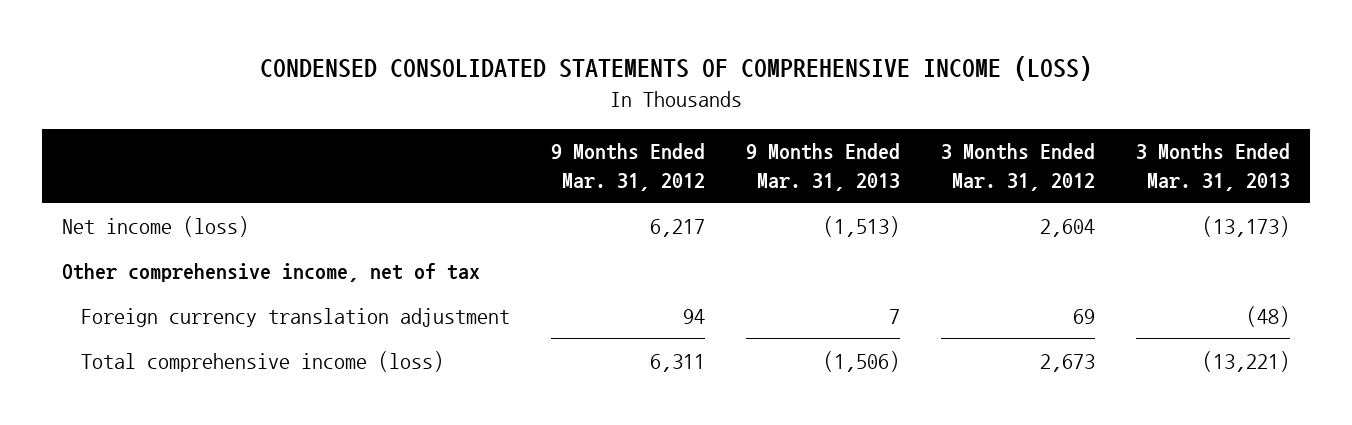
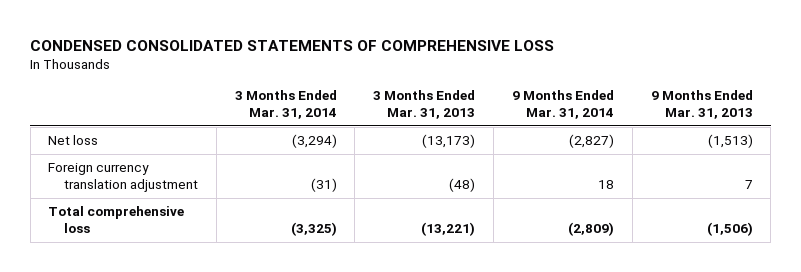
- CONDENSED CONSOLIDATED STATEMENTS OF COMPREHENSIVE INCOME (LOSS)
+ CONDENSED CONSOLIDATED STATEMENTS OF COMPREHENSIVE LOSS
- | 9 Months Ended Mar. 31, 2012 | 9 Months Ended Mar. 31, 2013 | 3 Months Ended Mar. 31, 2012 | 3 Months Ended Mar. 31, 2013
+ | 3 Months Ended Mar. 31, 2014 | 3 Months Ended Mar. 31, 2013 | 9 Months Ended Mar. 31, 2014 | 9 Months Ended Mar. 31, 2013
- Net income (loss) | 6,217 | (1,513) | 2,604 | (13,173)
- Other comprehensive income, net of tax
+ Net loss | (3,294) | (13,173) | (2,827) | (1,513)
- Total comprehensive income (loss) | 6,311 | (1,506) | 2,673 | (13,221)
+ Total comprehensive loss | (3,325) | (13,221) | (2,809) | (1,506)

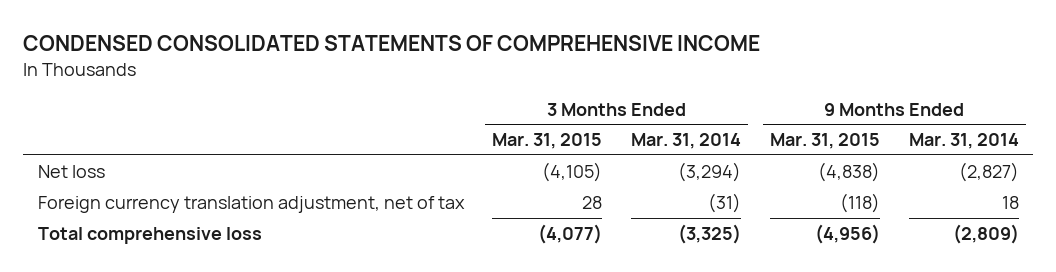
- CONDENSED CONSOLIDATED STATEMENTS OF COMPREHENSIVE LOSS
+ CONDENSED CONSOLIDATED STATEMENTS OF COMPREHENSIVE INCOME
- | 3 Months Ended Mar. 31, 2014 | 3 Months Ended Mar. 31, 2013 | 9 Months Ended Mar. 31, 2014 | 9 Months Ended Mar. 31, 2013
+ | 3 Months Ended Mar. 31, 2015 | 3 Months Ended Mar. 31, 2014 | 9 Months Ended Mar. 31, 2015 | 9 Months Ended Mar. 31, 2014
- Foreign currency translation adjustment | (31) | (48) | 18 | 7
+ Foreign currency translation adjustment, net of tax | 28 | (31) | (118) | 18

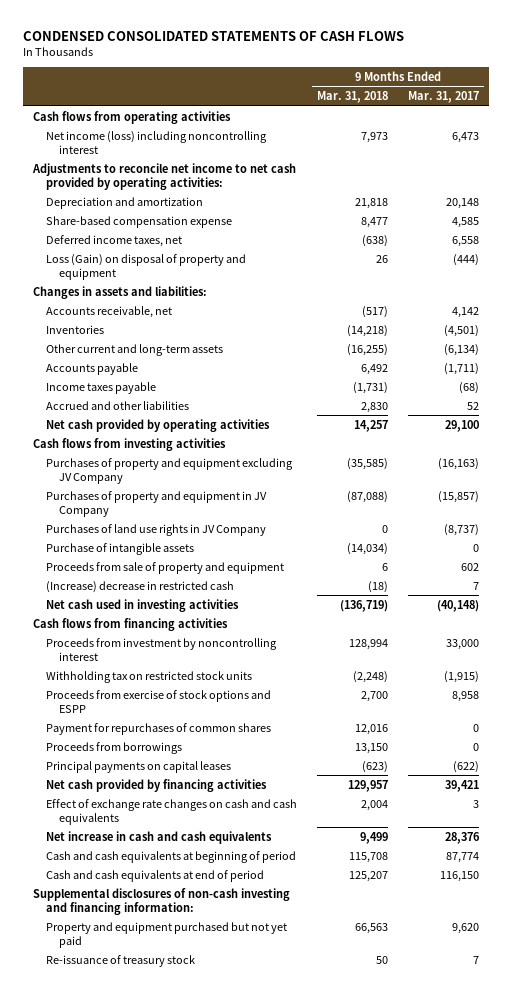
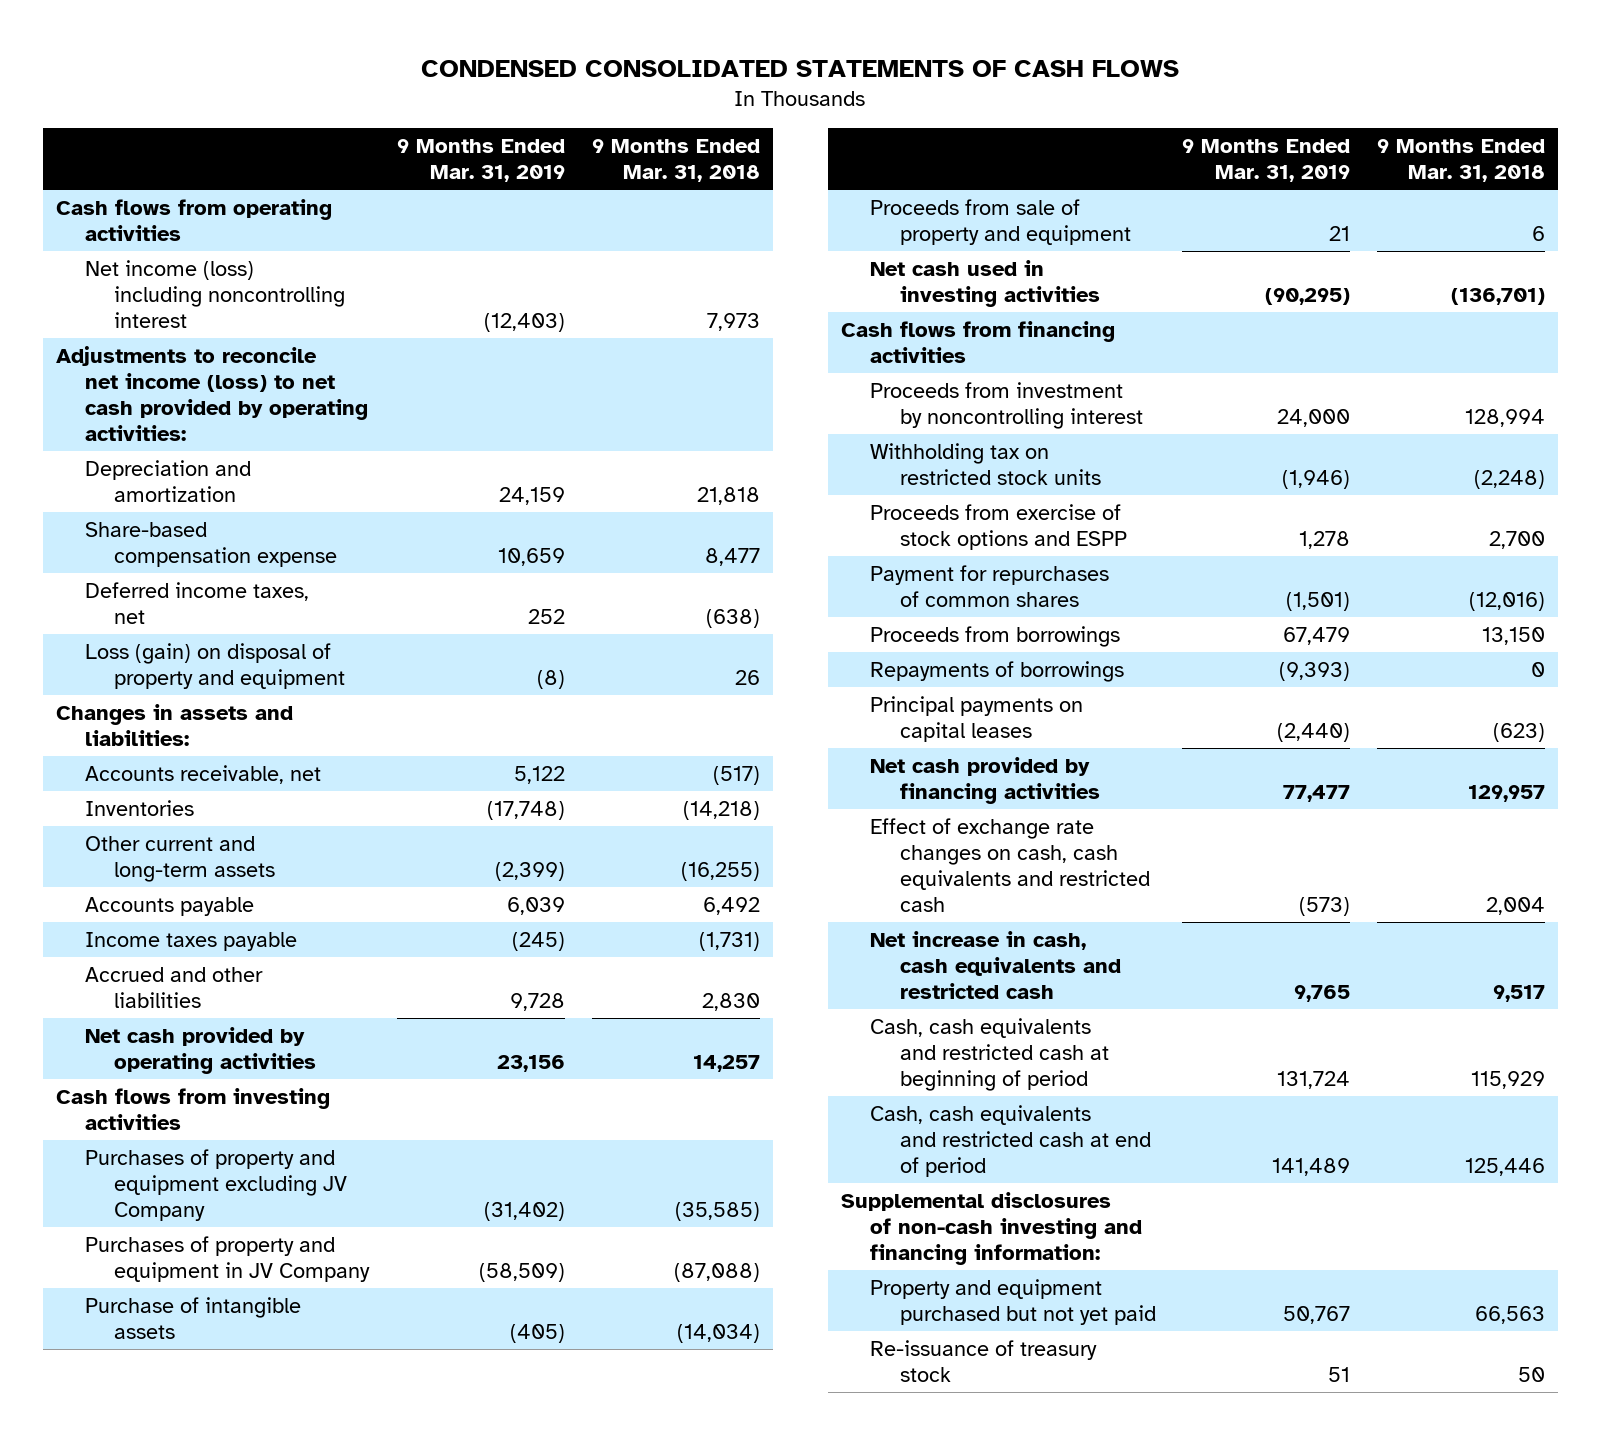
- | 9 Months Ended Mar. 31, 2018 | 9 Months Ended Mar. 31, 2017
+ | 9 Months Ended Mar. 31, 2019 | 9 Months Ended Mar. 31, 2018
- Adjustments to reconcile net income to net cash provided by operating activities:
+ Adjustments to reconcile net income (loss) to net cash provided by operating activities:
- Loss (Gain) on disposal of property and equipment | 26 | (444)
+ Loss (gain) on disposal of property and equipment | (8) | 26
- Purchases of land use rights in JV Company | 0 | (8,737)
- (Increase) decrease in restricted cash | (18) | 7
- Net cash used in investing activities | (136,719) | (40,148)
+ Net cash used in investing activities | (90,295) | (136,701)
- Payment for repurchases of common shares | 12,016 | 0
+ Payment for repurchases of common shares | (1,501) | (12,016)
+ Repayments of borrowings | (9,393) | 0
- Effect of exchange rate changes on cash and cash equivalents | 2,004 | 3
- Net increase in cash and cash equivalents | 9,499 | 28,376
- Cash and cash equivalents at beginning of period | 115,708 | 87,774
- Cash and cash equivalents at end of period | 125,207 | 116,150
+ Effect of exchange rate changes on cash, cash equivalents and restricted cash | (573) | 2,004
+ Net increase in cash, cash equivalents and restricted cash | 9,765 | 9,517
+ Cash, cash equivalents and restricted cash at beginning of period | 131,724 | 115,929
+ Cash, cash equivalents and restricted cash at end of period | 141,489 | 125,446

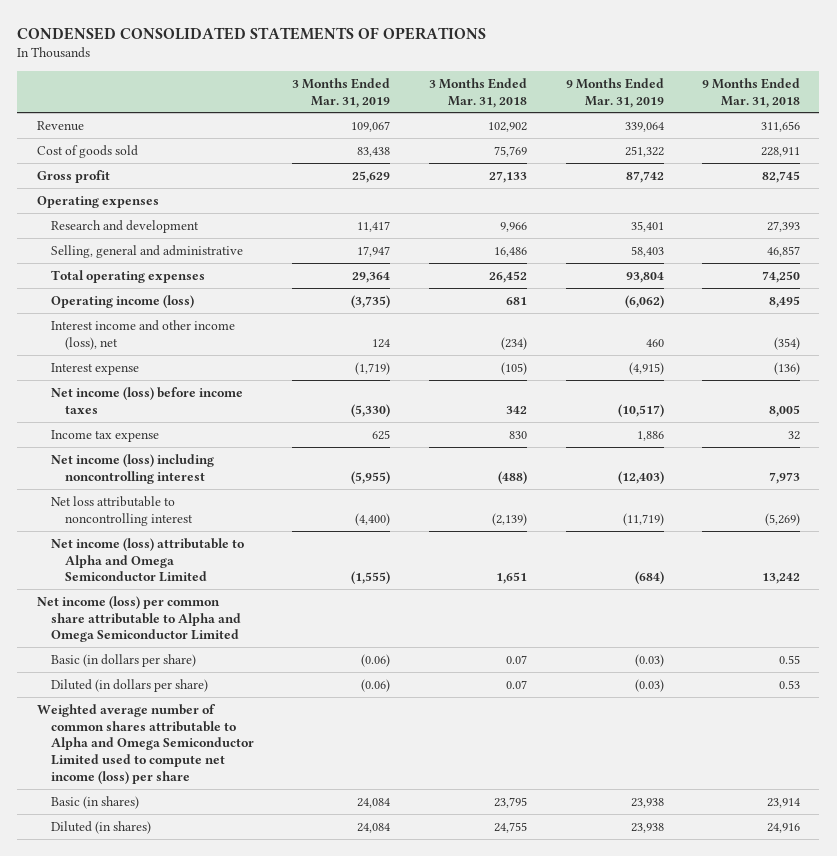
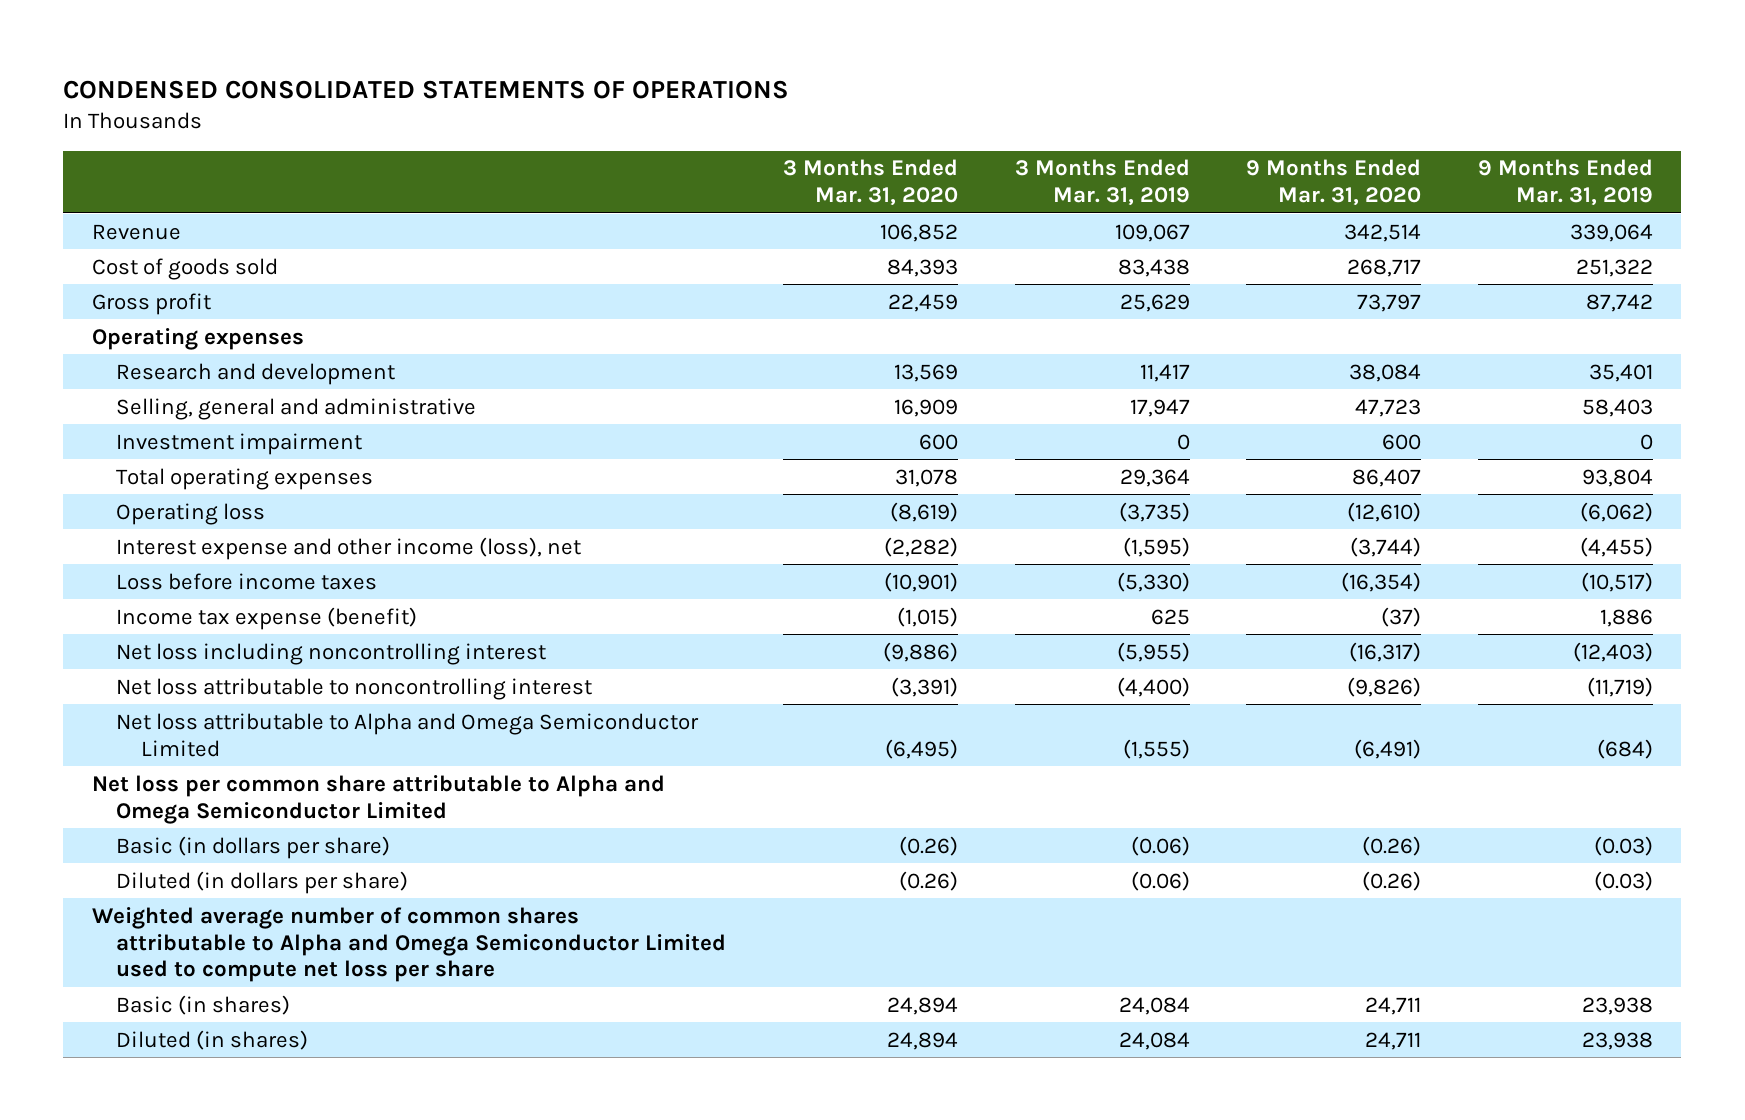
- | 3 Months Ended Mar. 31, 2019 | 3 Months Ended Mar. 31, 2018 | 9 Months Ended Mar. 31, 2019 | 9 Months Ended Mar. 31, 2018
+ | 3 Months Ended Mar. 31, 2020 | 3 Months Ended Mar. 31, 2019 | 9 Months Ended Mar. 31, 2020 | 9 Months Ended Mar. 31, 2019
+ Investment impairment | 600 | 0 | 600 | 0
- Operating income (loss) | (3,735) | 681 | (6,062) | 8,495
- Interest income and other income (loss), net | 124 | (234) | 460 | (354)
- Interest expense | (1,719) | (105) | (4,915) | (136)
- Net income (loss) before income taxes | (5,330) | 342 | (10,517) | 8,005
- Income tax expense | 625 | 830 | 1,886 | 32
- Net income (loss) including noncontrolling interest | (5,955) | (488) | (12,403) | 7,973
+ Operating loss | (8,619) | (3,735) | (12,610) | (6,062)
+ Interest expense and other income (loss), net | (2,282) | (1,595) | (3,744) | (4,455)
+ Loss before income taxes | (10,901) | (5,330) | (16,354) | (10,517)
+ Income tax expense (benefit) | (1,015) | 625 | (37) | 1,886
+ Net loss including noncontrolling interest | (9,886) | (5,955) | (16,317) | (12,403)
- Net income (loss) attributable to Alpha and Omega Semiconductor Limited | (1,555) | 1,651 | (684) | 13,242
- Net income (loss) per common share attributable to Alpha and Omega Semiconductor Limited
+ Net loss attributable to Alpha and Omega Semiconductor Limited | (6,495) | (1,555) | (6,491) | (684)
+ Net loss per common share attributable to Alpha and Omega Semiconductor Limited
- Weighted average number of common shares attributable to Alpha and Omega Semiconductor Limited used to compute net income (loss) per share
+ Weighted average number of common shares attributable to Alpha and Omega Semiconductor Limited used to compute net loss per share

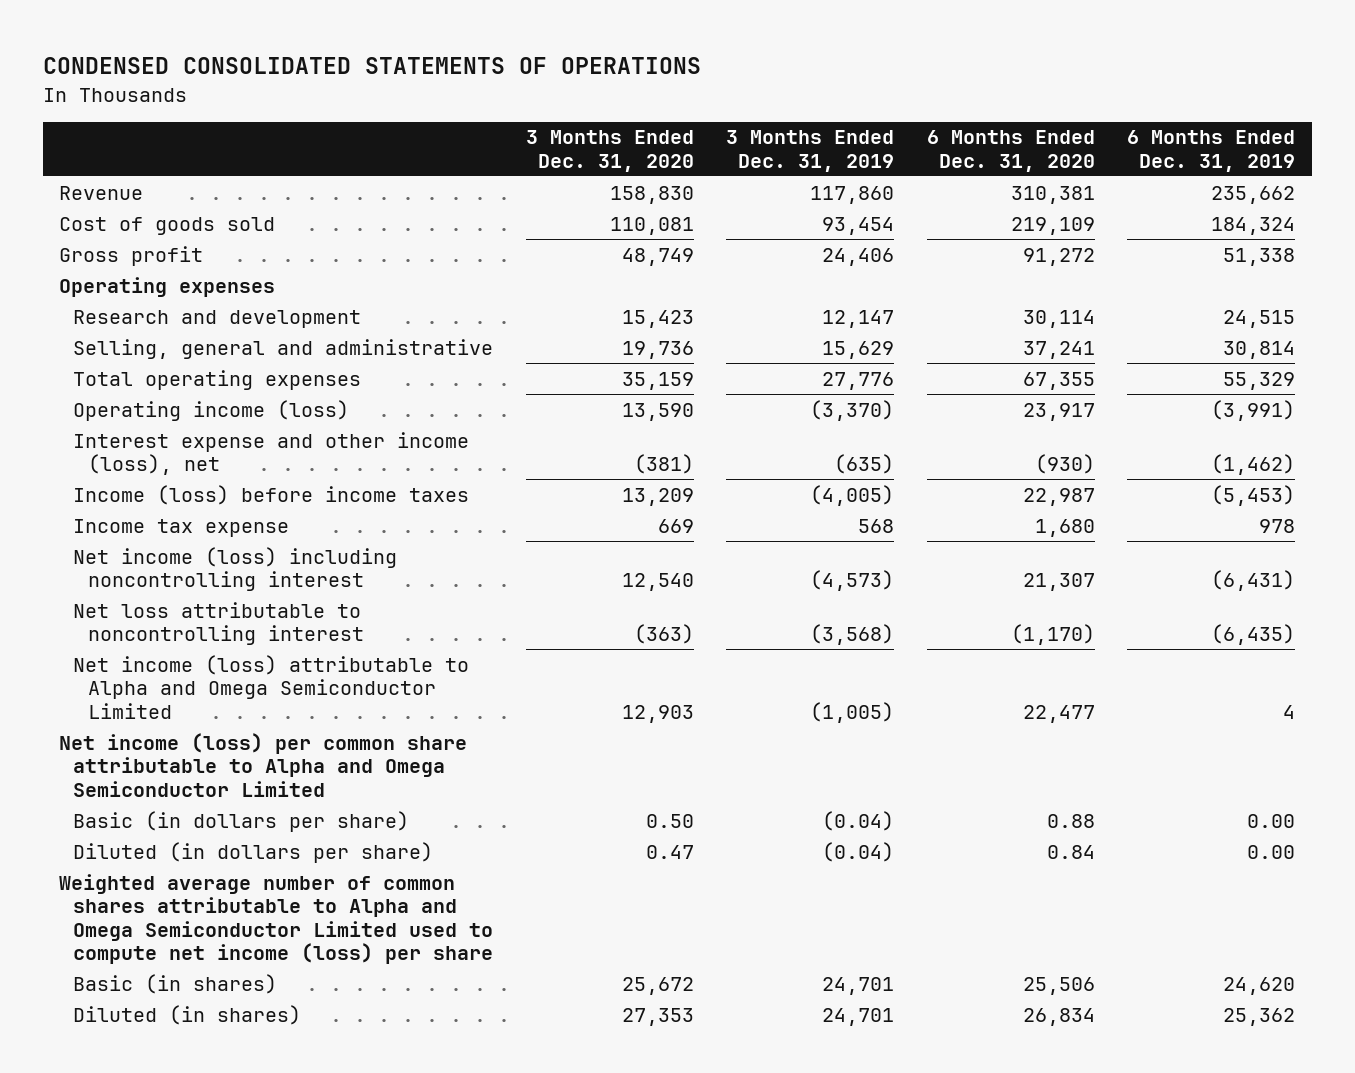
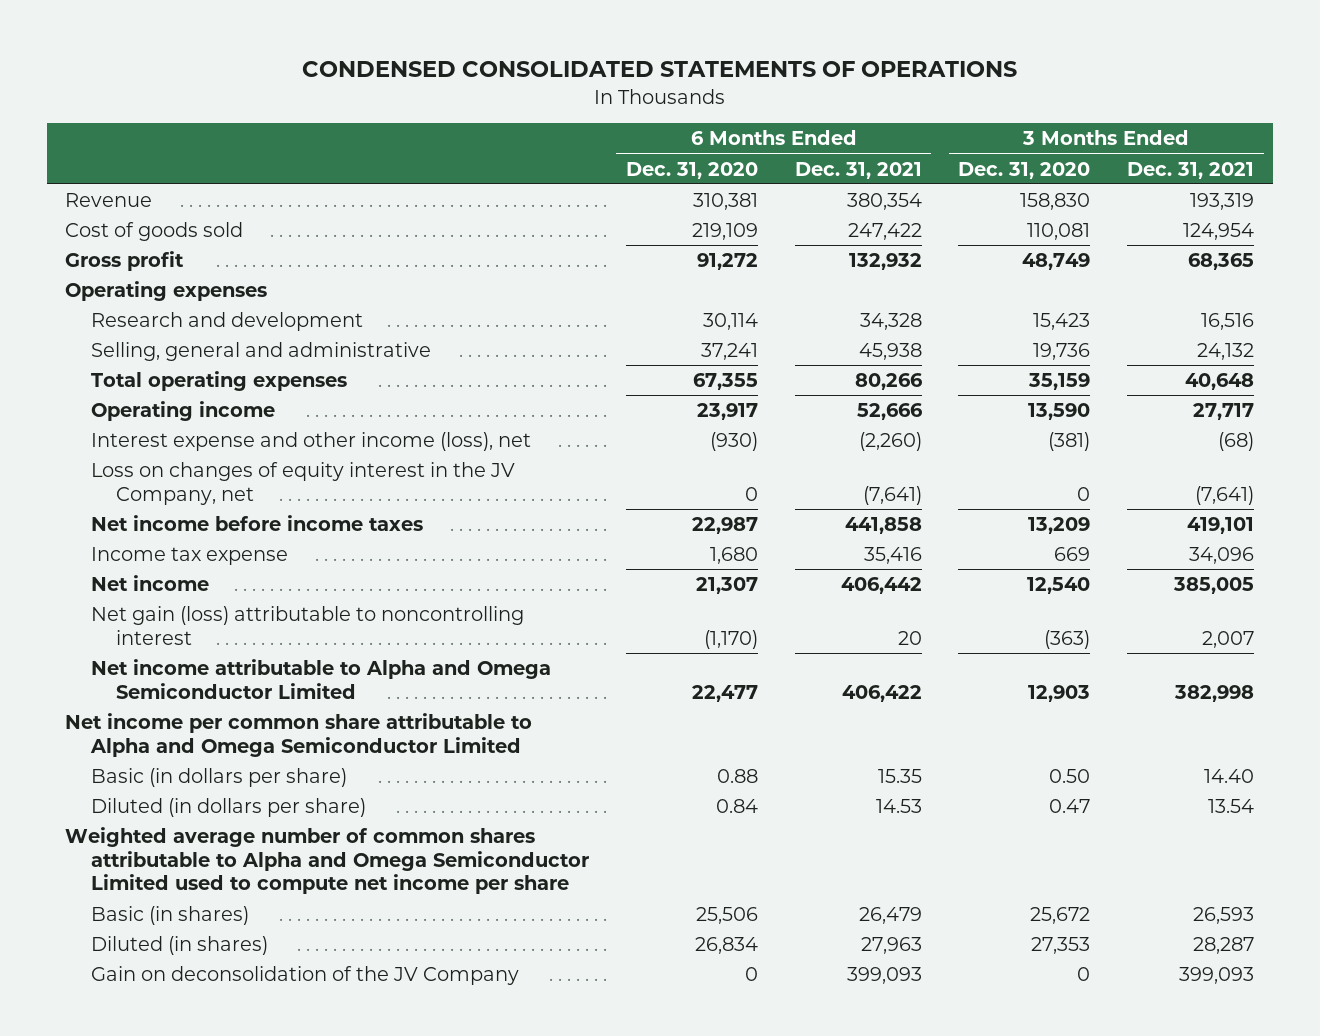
- | 3 Months Ended Dec. 31, 2020 | 3 Months Ended Dec. 31, 2019 | 6 Months Ended Dec. 31, 2020 | 6 Months Ended Dec. 31, 2019
+ | 6 Months Ended Dec. 31, 2020 | 6 Months Ended Dec. 31, 2021 | 3 Months Ended Dec. 31, 2020 | 3 Months Ended Dec. 31, 2021
- Operating income (loss) | 13,590 | (3,370) | 23,917 | (3,991)
+ Operating income | 23,917 | 52,666 | 13,590 | 27,717
- Income (loss) before income taxes | 13,209 | (4,005) | 22,987 | (5,453)
+ Loss on changes of equity interest in the JV Company, net | 0 | (7,641) | 0 | (7,641)
+ Net income before income taxes | 22,987 | 441,858 | 13,209 | 419,101
- Net income (loss) including noncontrolling interest | 12,540 | (4,573) | 21,307 | (6,431)
- Net loss attributable to noncontrolling interest | (363) | (3,568) | (1,170) | (6,435)
- Net income (loss) attributable to Alpha and Omega Semiconductor Limited | 12,903 | (1,005) | 22,477 | 4
- Net income (loss) per common share attributable to Alpha and Omega Semiconductor Limited
+ Net income | 21,307 | 406,442 | 12,540 | 385,005
+ Net gain (loss) attributable to noncontrolling interest | (1,170) | 20 | (363) | 2,007
+ Net income attributable to Alpha and Omega Semiconductor Limited | 22,477 | 406,422 | 12,903 | 382,998
+ Net income per common share attributable to Alpha and Omega Semiconductor Limited
- Weighted average number of common shares attributable to Alpha and Omega Semiconductor Limited used to compute net income (loss) per share
+ Weighted average number of common shares attributable to Alpha and Omega Semiconductor Limited used to compute net income per share
+ Gain on deconsolidation of the JV Company | 0 | 399,093 | 0 | 399,093

